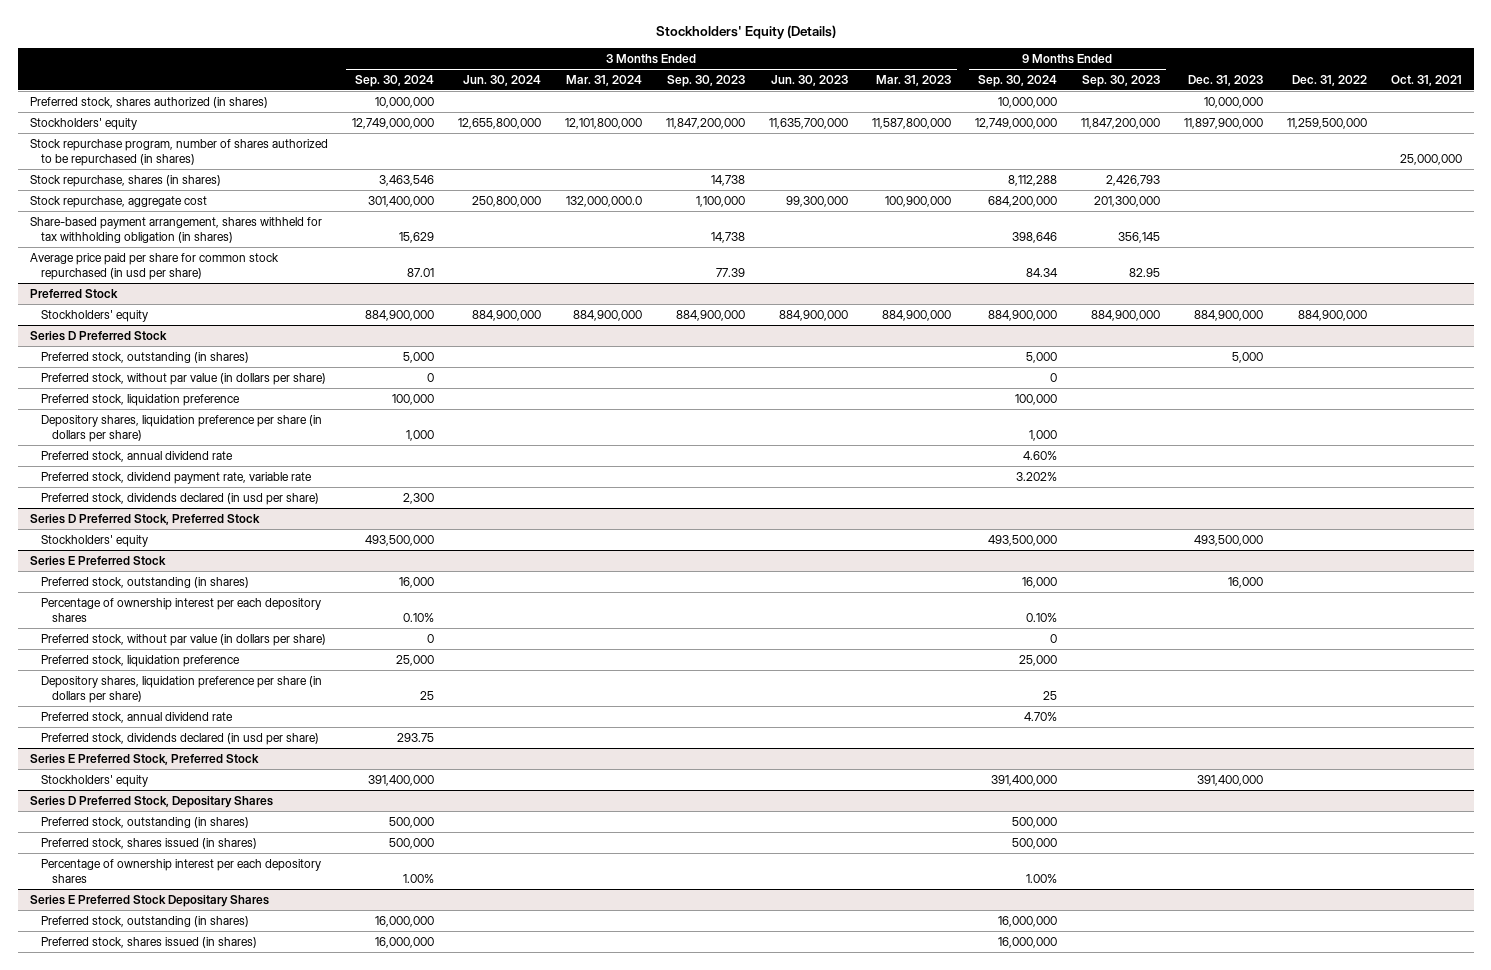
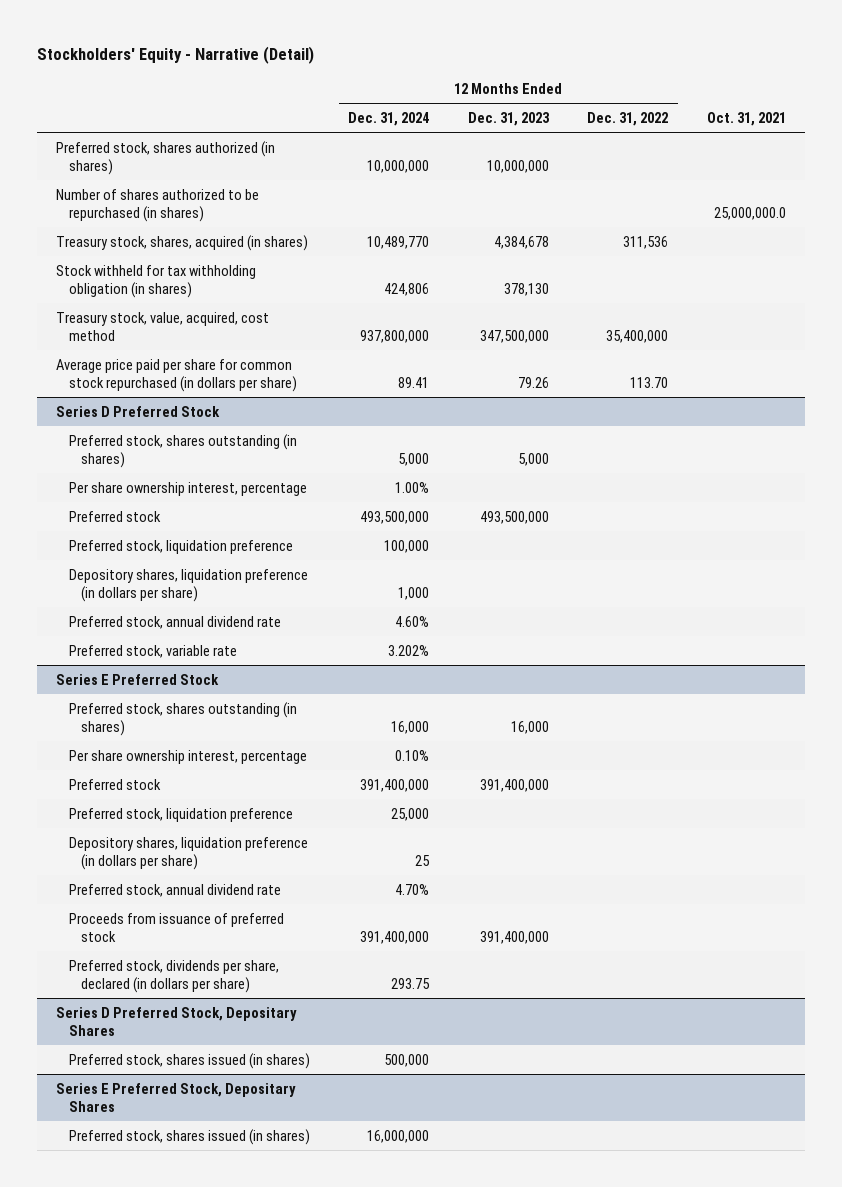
- Stockholders' Equity (Details)
+ Stockholders' Equity - Narrative (Detail)
- | 3 Months Ended Sep. 30, 2024 | 3 Months Ended Jun. 30, 2024 | 3 Months Ended Mar. 31, 2024 | 3 Months Ended Sep. 30, 2023 | 3 Months Ended Jun. 30, 2023 | 3 Months Ended Mar. 31, 2023 | 9 Months Ended Sep. 30, 2024 | 9 Months Ended Sep. 30, 2023 | Dec. 31, 2023 | Dec. 31, 2022 | Oct. 31, 2021
+ | 12 Months Ended Dec. 31, 2024 | 12 Months Ended Dec. 31, 2023 | 12 Months Ended Dec. 31, 2022 | Oct. 31, 2021
- Stockholders' equity | 12,749,000,000 | 12,655,800,000 | 12,101,800,000 | 11,847,200,000 | 11,635,700,000 | 11,587,800,000 | 12,749,000,000 | 11,847,200,000 | 11,897,900,000 | 11,259,500,000 |
- Stock repurchase program, number of shares authorized to be repurchased (in shares) | | | | | | | | | | | 25,000,000
- Stock repurchase, shares (in shares) | 3,463,546 | | | 14,738 | | | 8,112,288 | 2,426,793 | | |
- Stock repurchase, aggregate cost | 301,400,000 | 250,800,000 | 132,000,000.0 | 1,100,000 | 99,300,000 | 100,900,000 | 684,200,000 | 201,300,000 | | |
- Share-based payment arrangement, shares withheld for tax withholding obligation (in shares) | 15,629 | | | 14,738 | | | 398,646 | 356,145 | | |
- Average price paid per share for common stock repurchased (in usd per share) | 87.01 | | | 77.39 | | | 84.34 | 82.95 | | |
- Preferred Stock
- Stockholders' equity | 884,900,000 | 884,900,000 | 884,900,000 | 884,900,000 | 884,900,000 | 884,900,000 | 884,900,000 | 884,900,000 | 884,900,000 | 884,900,000 |
+ Number of shares authorized to be repurchased (in shares) | | | | 25,000,000.0
+ Treasury stock, shares, acquired (in shares) | 10,489,770 | 4,384,678 | 311,536 |
+ Stock withheld for tax withholding obligation (in shares) | 424,806 | 378,130 | |
+ Treasury stock, value, acquired, cost method | 937,800,000 | 347,500,000 | 35,400,000 |
+ Average price paid per share for common stock repurchased (in dollars per share) | 89.41 | 79.26 | 113.70 |
@ Series D Preferred Stock
- Preferred stock, outstanding (in shares) | 5,000 | | | | | | 5,000 | | 5,000 | |
- Preferred stock, without par value (in dollars per share) | 0 | | | | | | 0 | | | |
+ Preferred stock, shares outstanding (in shares) | 5,000 | 5,000 | |
+ Per share ownership interest, percentage | 1.00% | | |
+ Preferred stock | 493,500,000 | 493,500,000 | |
- Depository shares, liquidation preference per share (in dollars per share) | 1,000 | | | | | | 1,000 | | | |
+ Depository shares, liquidation preference (in dollars per share) | 1,000 | | |
- Preferred stock, dividend payment rate, variable rate | | | | | | | 3.202% | | | |
- Preferred stock, dividends declared (in usd per share) | 2,300 | | | | | | | | | |
- Series D Preferred Stock, Preferred Stock
- Stockholders' equity | 493,500,000 | | | | | | 493,500,000 | | 493,500,000 | |
@ Series D Preferred Stock
+ Preferred stock, variable rate | 3.202% | | |
@ Series E Preferred Stock
- Preferred stock, outstanding (in shares) | 16,000 | | | | | | 16,000 | | 16,000 | |
- Percentage of ownership interest per each depository shares | 0.10% | | | | | | 0.10% | | | |
- Preferred stock, without par value (in dollars per share) | 0 | | | | | | 0 | | | |
+ Preferred stock, shares outstanding (in shares) | 16,000 | 16,000 | |
+ Per share ownership interest, percentage | 0.10% | | |
+ Preferred stock | 391,400,000 | 391,400,000 | |
- Depository shares, liquidation preference per share (in dollars per share) | 25 | | | | | | 25 | | | |
+ Depository shares, liquidation preference (in dollars per share) | 25 | | |
- Preferred stock, dividends declared (in usd per share) | 293.75 | | | | | | | | | |
- Series E Preferred Stock, Preferred Stock
- Stockholders' equity | 391,400,000 | | | | | | 391,400,000 | | 391,400,000 | |
@ Series E Preferred Stock
+ Proceeds from issuance of preferred stock | 391,400,000 | 391,400,000 | |
+ Preferred stock, dividends per share, declared (in dollars per share) | 293.75 | | |
@ Series D Preferred Stock, Depositary Shares
- Preferred stock, outstanding (in shares) | 500,000 | | | | | | 500,000 | | | |
- Percentage of ownership interest per each depository shares | 1.00% | | | | | | 1.00% | | | |
- Series E Preferred Stock Depositary Shares
- Preferred stock, outstanding (in shares) | 16,000,000 | | | | | | 16,000,000 | | | |
+ Series E Preferred Stock, Depositary Shares

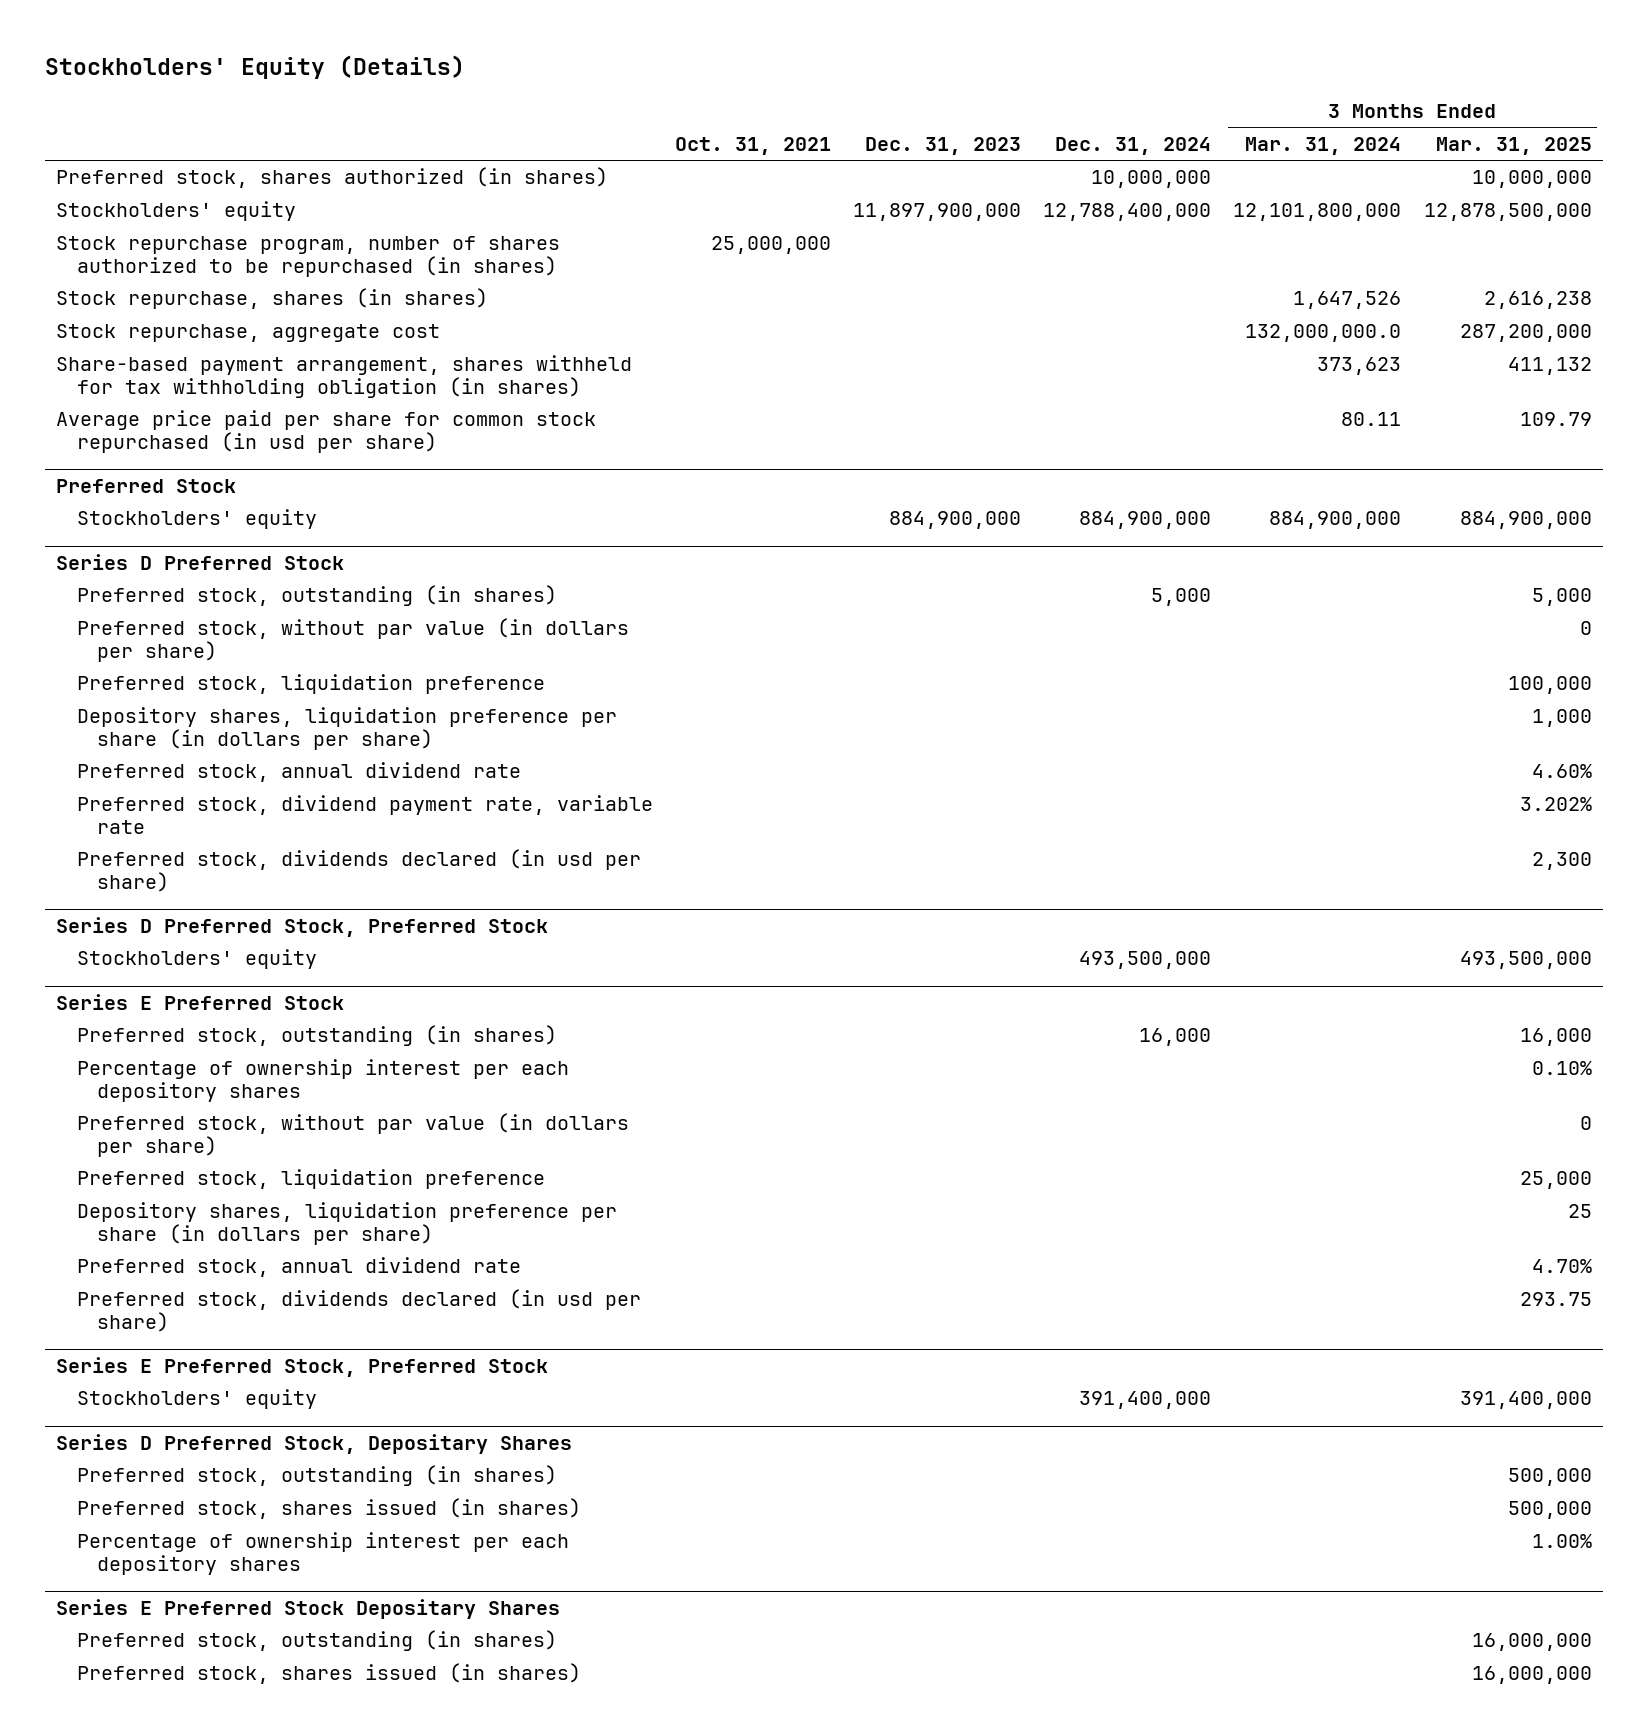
- Stockholders' Equity - Narrative (Detail)
+ Stockholders' Equity (Details)
- | 12 Months Ended Dec. 31, 2024 | 12 Months Ended Dec. 31, 2023 | 12 Months Ended Dec. 31, 2022 | Oct. 31, 2021
+ | Oct. 31, 2021 | Dec. 31, 2023 | Dec. 31, 2024 | 3 Months Ended Mar. 31, 2024 | 3 Months Ended Mar. 31, 2025
- Number of shares authorized to be repurchased (in shares) | | | | 25,000,000.0
- Treasury stock, shares, acquired (in shares) | 10,489,770 | 4,384,678 | 311,536 |
- Stock withheld for tax withholding obligation (in shares) | 424,806 | 378,130 | |
- Treasury stock, value, acquired, cost method | 937,800,000 | 347,500,000 | 35,400,000 |
- Average price paid per share for common stock repurchased (in dollars per share) | 89.41 | 79.26 | 113.70 |
+ Stockholders' equity | | 11,897,900,000 | 12,788,400,000 | 12,101,800,000 | 12,878,500,000
+ Stock repurchase program, number of shares authorized to be repurchased (in shares) | 25,000,000 | | | |
+ Stock repurchase, shares (in shares) | | | | 1,647,526 | 2,616,238
+ Stock repurchase, aggregate cost | | | | 132,000,000.0 | 287,200,000
+ Share-based payment arrangement, shares withheld for tax withholding obligation (in shares) | | | | 373,623 | 411,132
+ Average price paid per share for common stock repurchased (in usd per share) | | | | 80.11 | 109.79
+ Preferred Stock
+ Stockholders' equity | | 884,900,000 | 884,900,000 | 884,900,000 | 884,900,000
@ Series D Preferred Stock
- Preferred stock, shares outstanding (in shares) | 5,000 | 5,000 | |
- Per share ownership interest, percentage | 1.00% | | |
- Preferred stock | 493,500,000 | 493,500,000 | |
+ Preferred stock, outstanding (in shares) | | | 5,000 | | 5,000
+ Preferred stock, without par value (in dollars per share) | | | | | 0
- Depository shares, liquidation preference (in dollars per share) | 1,000 | | |
+ Depository shares, liquidation preference per share (in dollars per share) | | | | | 1,000
- Preferred stock, variable rate | 3.202% | | |
+ Preferred stock, dividend payment rate, variable rate | | | | | 3.202%
+ Preferred stock, dividends declared (in usd per share) | | | | | 2,300
+ Series D Preferred Stock, Preferred Stock
+ Stockholders' equity | | | 493,500,000 | | 493,500,000
@ Series E Preferred Stock
- Preferred stock, shares outstanding (in shares) | 16,000 | 16,000 | |
- Per share ownership interest, percentage | 0.10% | | |
- Preferred stock | 391,400,000 | 391,400,000 | |
+ Preferred stock, outstanding (in shares) | | | 16,000 | | 16,000
+ Percentage of ownership interest per each depository shares | | | | | 0.10%
+ Preferred stock, without par value (in dollars per share) | | | | | 0
- Depository shares, liquidation preference (in dollars per share) | 25 | | |
+ Depository shares, liquidation preference per share (in dollars per share) | | | | | 25
- Proceeds from issuance of preferred stock | 391,400,000 | 391,400,000 | |
- Preferred stock, dividends per share, declared (in dollars per share) | 293.75 | | |
+ Preferred stock, dividends declared (in usd per share) | | | | | 293.75
+ Series E Preferred Stock, Preferred Stock
+ Stockholders' equity | | | 391,400,000 | | 391,400,000
@ Series D Preferred Stock, Depositary Shares
+ Preferred stock, outstanding (in shares) | | | | | 500,000
- Series E Preferred Stock, Depositary Shares
@ Series D Preferred Stock, Depositary Shares
+ Percentage of ownership interest per each depository shares | | | | | 1.00%
+ Series E Preferred Stock Depositary Shares
+ Preferred stock, outstanding (in shares) | | | | | 16,000,000

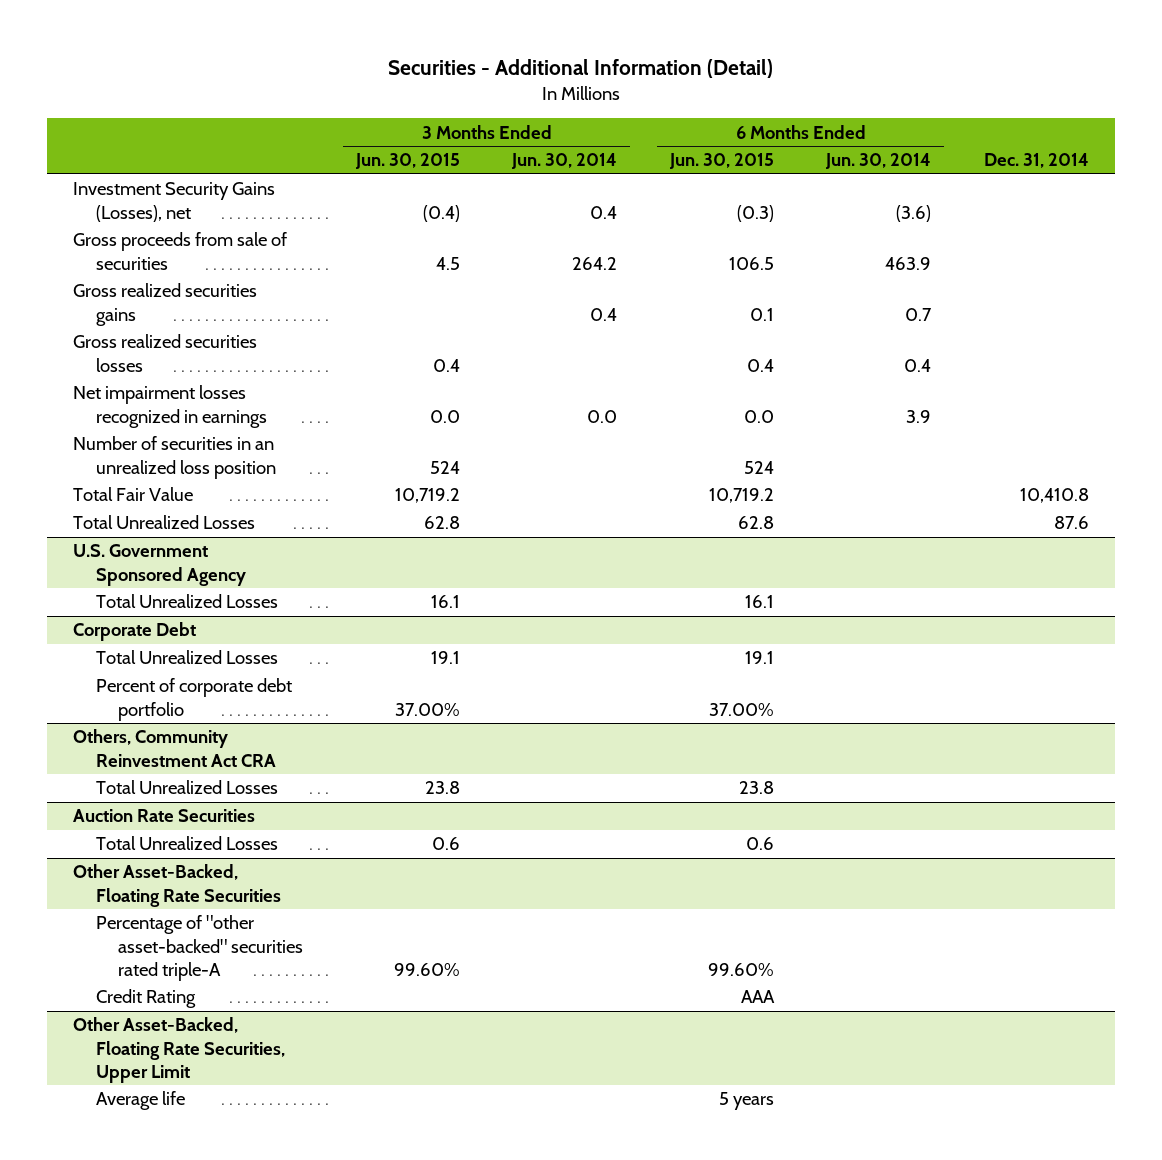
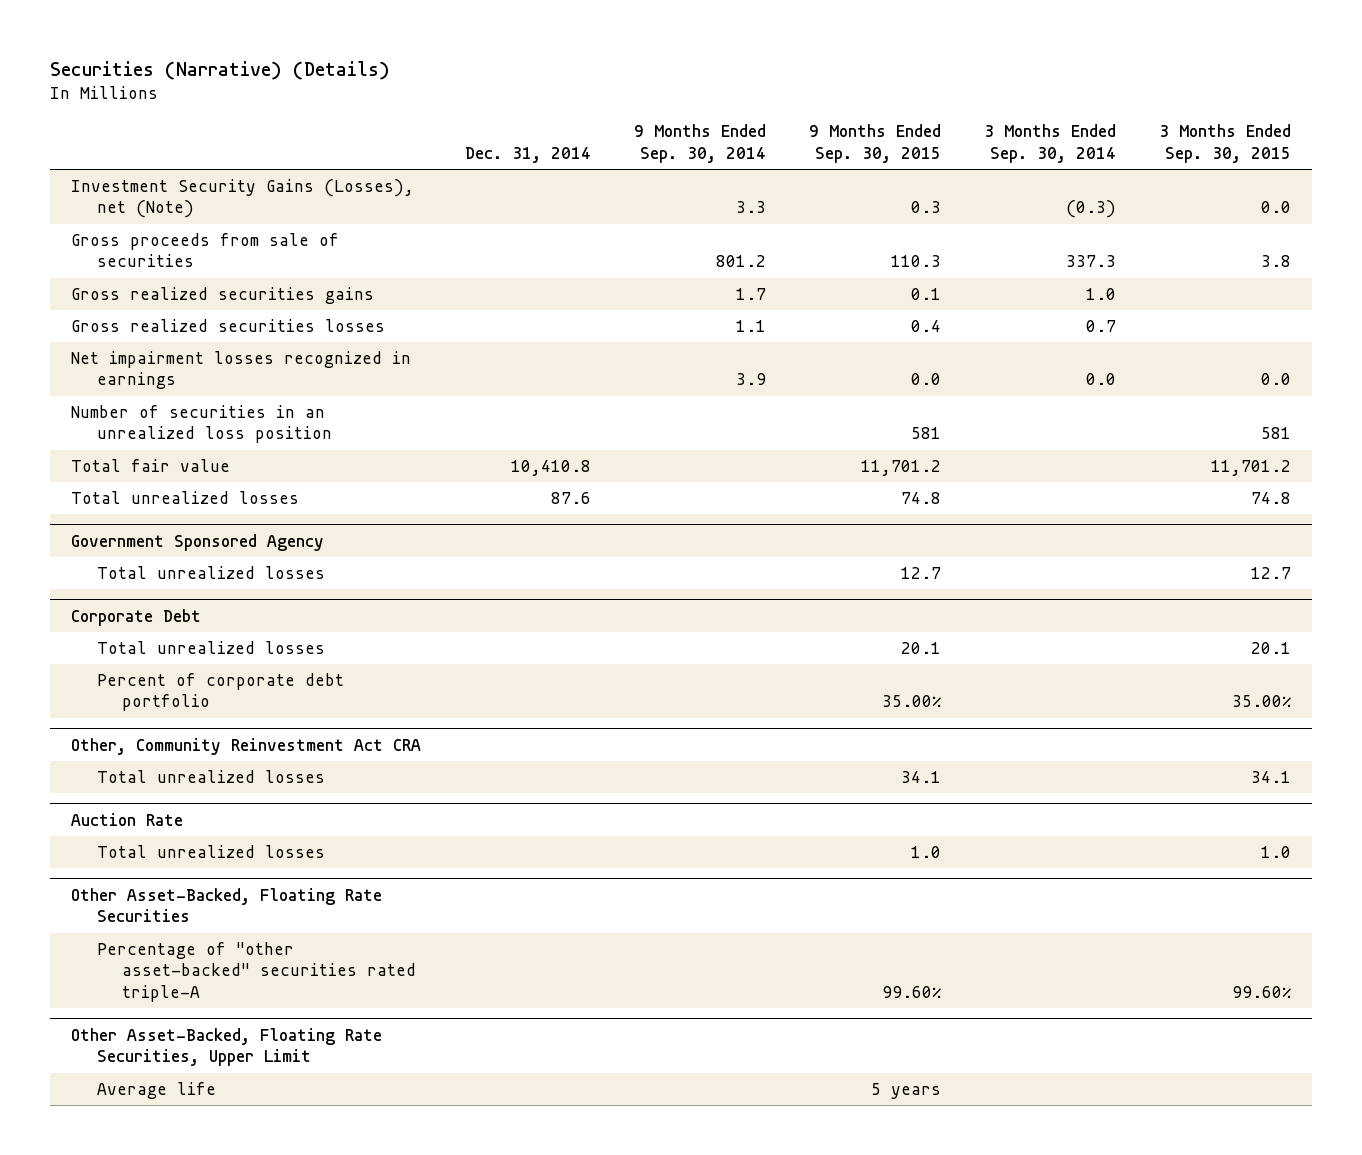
- Securities - Additional Information (Detail)
+ Securities (Narrative) (Details)
- | 3 Months Ended Jun. 30, 2015 | 3 Months Ended Jun. 30, 2014 | 6 Months Ended Jun. 30, 2015 | 6 Months Ended Jun. 30, 2014 | Dec. 31, 2014
+ | Dec. 31, 2014 | 9 Months Ended Sep. 30, 2014 | 9 Months Ended Sep. 30, 2015 | 3 Months Ended Sep. 30, 2014 | 3 Months Ended Sep. 30, 2015
- Investment Security Gains (Losses), net | (0.4) | 0.4 | (0.3) | (3.6) |
+ Investment Security Gains (Losses), net (Note) | | 3.3 | 0.3 | (0.3) | 0.0
- Total Fair Value | 10,719.2 | | 10,719.2 | | 10,410.8
- Total Unrealized Losses | 62.8 | | 62.8 | | 87.6
- U.S. Government Sponsored Agency
- Total Unrealized Losses | 16.1 | | 16.1 | |
+ Total fair value | 10,410.8 | | 11,701.2 | | 11,701.2
+ Total unrealized losses | 87.6 | | 74.8 | | 74.8
+ Government Sponsored Agency
+ Total unrealized losses | | | 12.7 | | 12.7
@ Corporate Debt
- Total Unrealized Losses | 19.1 | | 19.1 | |
+ Total unrealized losses | | | 20.1 | | 20.1
- Others, Community Reinvestment Act CRA
- Total Unrealized Losses | 23.8 | | 23.8 | |
- Auction Rate Securities
- Total Unrealized Losses | 0.6 | | 0.6 | |
+ Other, Community Reinvestment Act CRA
+ Total unrealized losses | | | 34.1 | | 34.1
+ Auction Rate
+ Total unrealized losses | | | 1.0 | | 1.0
@ Other Asset-Backed, Floating Rate Securities
- Credit Rating | | | AAA | |

